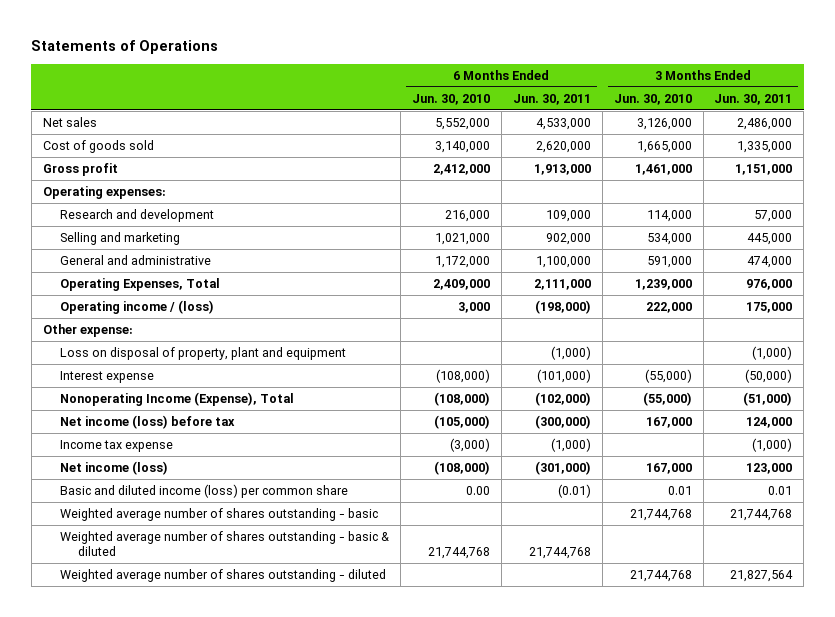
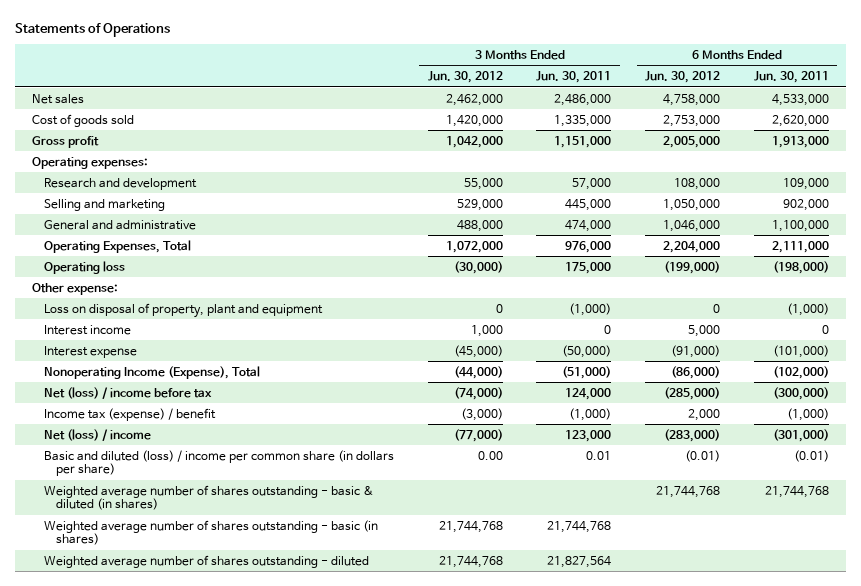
- | 6 Months Ended Jun. 30, 2010 | 6 Months Ended Jun. 30, 2011 | 3 Months Ended Jun. 30, 2010 | 3 Months Ended Jun. 30, 2011
+ | 3 Months Ended Jun. 30, 2012 | 3 Months Ended Jun. 30, 2011 | 6 Months Ended Jun. 30, 2012 | 6 Months Ended Jun. 30, 2011
- Operating income / (loss) | 3,000 | (198,000) | 222,000 | 175,000
+ Operating loss | (30,000) | 175,000 | (199,000) | (198,000)
+ Interest income | 1,000 | 0 | 5,000 | 0
- Net income (loss) before tax | (105,000) | (300,000) | 167,000 | 124,000
- Income tax expense | (3,000) | (1,000) | | (1,000)
- Net income (loss) | (108,000) | (301,000) | 167,000 | 123,000
- Basic and diluted income (loss) per common share | 0.00 | (0.01) | 0.01 | 0.01
- Weighted average number of shares outstanding - basic | | | 21,744,768 | 21,744,768
- Weighted average number of shares outstanding - basic & diluted | 21,744,768 | 21,744,768 | |
+ Net (loss) / income before tax | (74,000) | 124,000 | (285,000) | (300,000)
+ Income tax (expense) / benefit | (3,000) | (1,000) | 2,000 | (1,000)
+ Net (loss) / income | (77,000) | 123,000 | (283,000) | (301,000)
+ Basic and diluted (loss) / income per common share (in dollars per share) | 0.00 | 0.01 | (0.01) | (0.01)
+ Weighted average number of shares outstanding - basic & diluted (in shares) | | | 21,744,768 | 21,744,768
+ Weighted average number of shares outstanding - basic (in shares) | 21,744,768 | 21,744,768 | |

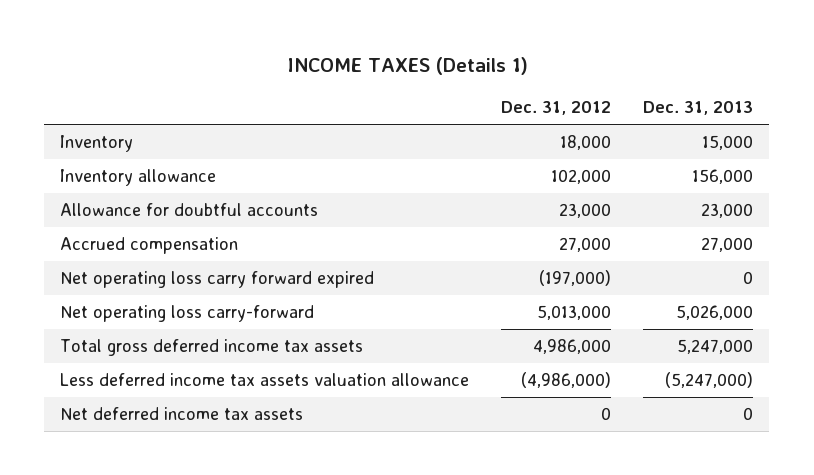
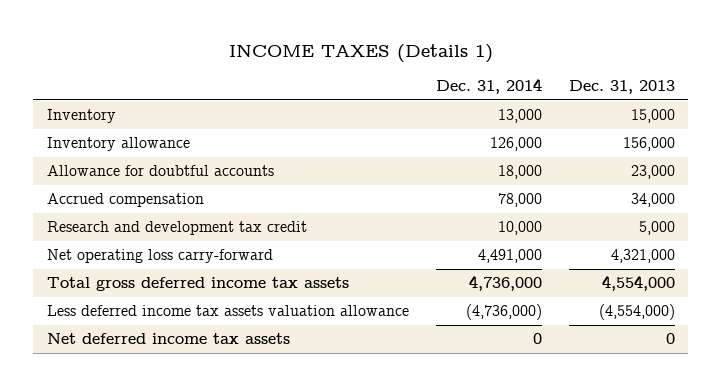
- | Dec. 31, 2012 | Dec. 31, 2013
+ | Dec. 31, 2014 | Dec. 31, 2013
- Accrued compensation | 27,000 | 27,000
- Net operating loss carry forward expired | (197,000) | 0
- Net operating loss carry-forward | 5,013,000 | 5,026,000
- Total gross deferred income tax assets | 4,986,000 | 5,247,000
- Less deferred income tax assets valuation allowance | (4,986,000) | (5,247,000)
+ Accrued compensation | 78,000 | 34,000
+ Research and development tax credit | 10,000 | 5,000
+ Net operating loss carry-forward | 4,491,000 | 4,321,000
+ Total gross deferred income tax assets | 4,736,000 | 4,554,000
+ Less deferred income tax assets valuation allowance | (4,736,000) | (4,554,000)

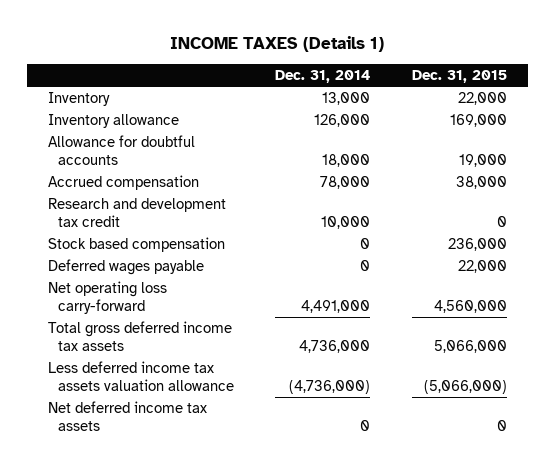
- | Dec. 31, 2014 | Dec. 31, 2013
+ | Dec. 31, 2014 | Dec. 31, 2015
+ Stock based compensation | 0 | 236,000
+ Deferred wages payable | 0 | 22,000

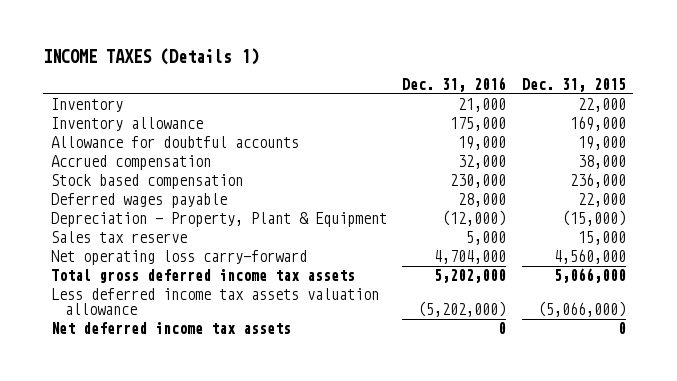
- | Dec. 31, 2014 | Dec. 31, 2015
+ | Dec. 31, 2016 | Dec. 31, 2015
- Research and development tax credit | 10,000 | 0
+ Depreciation - Property, Plant & Equipment | (12,000) | (15,000)
+ Sales tax reserve | 5,000 | 15,000

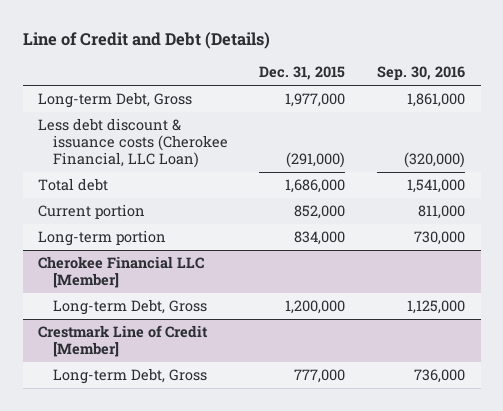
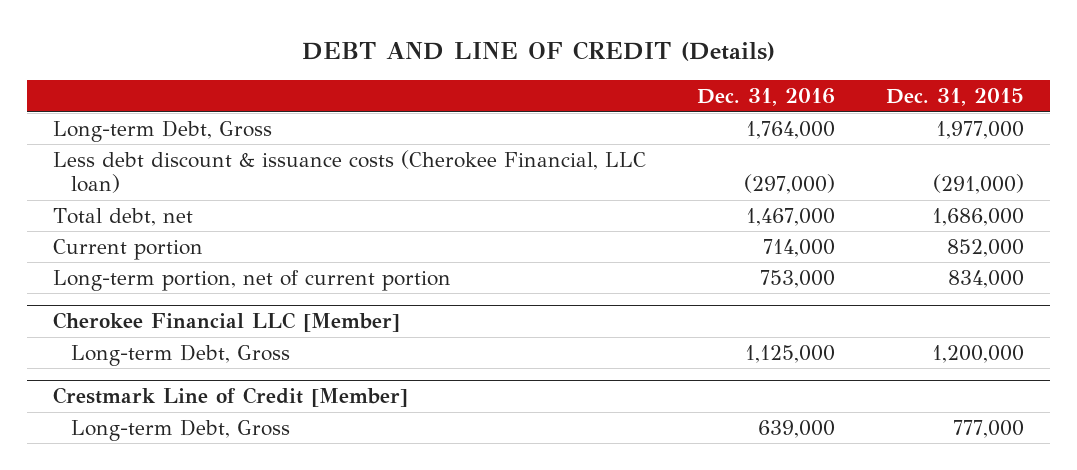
- Line of Credit and Debt (Details)
+ DEBT AND LINE OF CREDIT (Details)
- | Dec. 31, 2015 | Sep. 30, 2016
+ | Dec. 31, 2016 | Dec. 31, 2015
- Less debt discount & issuance costs (Cherokee Financial, LLC Loan) | (291,000) | (320,000)
- Total debt | 1,686,000 | 1,541,000
+ Less debt discount & issuance costs (Cherokee Financial, LLC loan) | (297,000) | (291,000)
+ Total debt, net | 1,467,000 | 1,686,000
- Long-term portion | 834,000 | 730,000
+ Long-term portion, net of current portion | 753,000 | 834,000

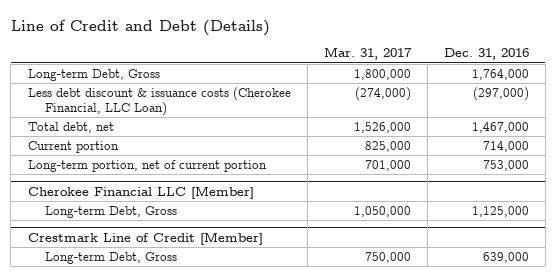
- DEBT AND LINE OF CREDIT (Details)
+ Line of Credit and Debt (Details)
- | Dec. 31, 2016 | Dec. 31, 2015
+ | Mar. 31, 2017 | Dec. 31, 2016
- Less debt discount & issuance costs (Cherokee Financial, LLC loan) | (297,000) | (291,000)
+ Less debt discount & issuance costs (Cherokee Financial, LLC Loan) | (274,000) | (297,000)

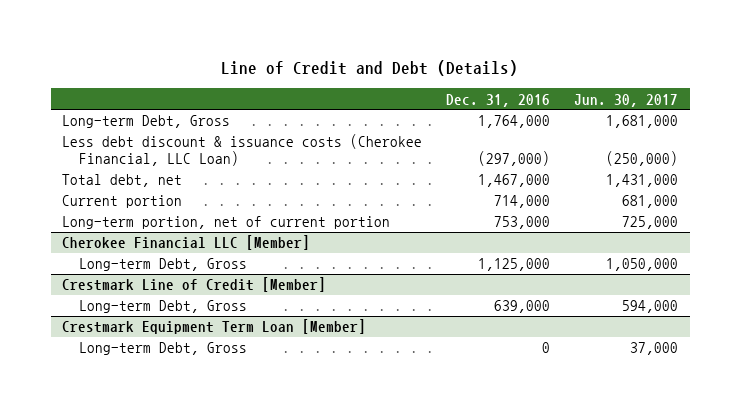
- | Mar. 31, 2017 | Dec. 31, 2016
+ | Dec. 31, 2016 | Jun. 30, 2017
+ Crestmark Equipment Term Loan [Member]
+ Long-term Debt, Gross | 0 | 37,000

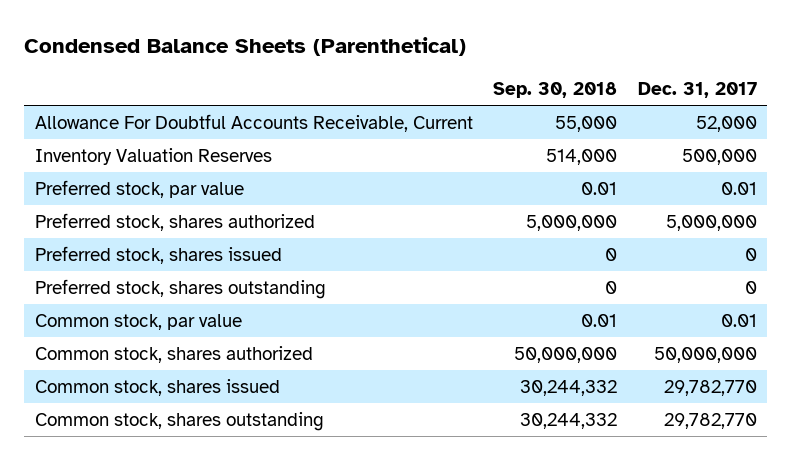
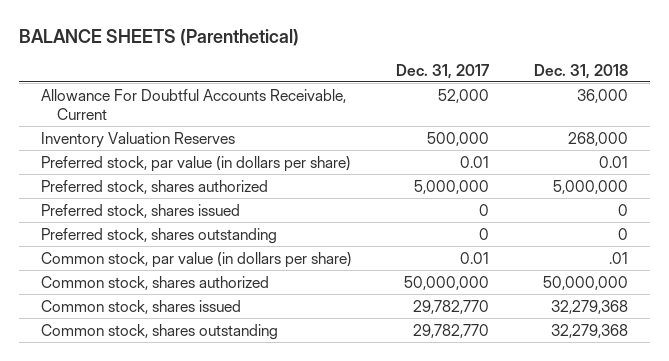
- Condensed Balance Sheets (Parenthetical)
+ BALANCE SHEETS (Parenthetical)
- | Sep. 30, 2018 | Dec. 31, 2017
+ | Dec. 31, 2017 | Dec. 31, 2018
- Preferred stock, par value | 0.01 | 0.01
+ Preferred stock, par value (in dollars per share) | 0.01 | 0.01
- Common stock, par value | 0.01 | 0.01
+ Common stock, par value (in dollars per share) | 0.01 | .01

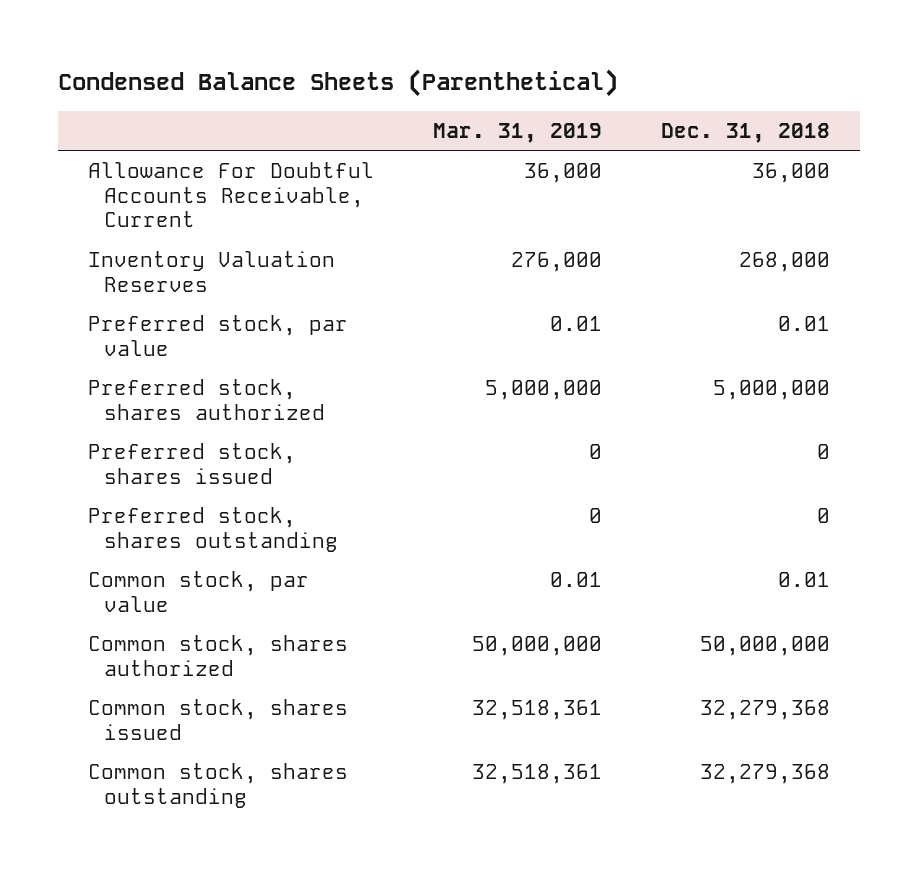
- BALANCE SHEETS (Parenthetical)
+ Condensed Balance Sheets (Parenthetical)
- | Dec. 31, 2017 | Dec. 31, 2018
+ | Mar. 31, 2019 | Dec. 31, 2018
- Preferred stock, par value (in dollars per share) | 0.01 | 0.01
+ Preferred stock, par value | 0.01 | 0.01
- Common stock, par value (in dollars per share) | 0.01 | .01
+ Common stock, par value | 0.01 | 0.01

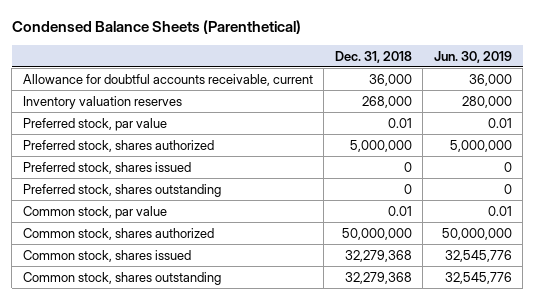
- | Mar. 31, 2019 | Dec. 31, 2018
+ | Dec. 31, 2018 | Jun. 30, 2019
- Allowance For Doubtful Accounts Receivable, Current | 36,000 | 36,000
- Inventory Valuation Reserves | 276,000 | 268,000
+ Allowance for doubtful accounts receivable, current | 36,000 | 36,000
+ Inventory valuation reserves | 268,000 | 280,000

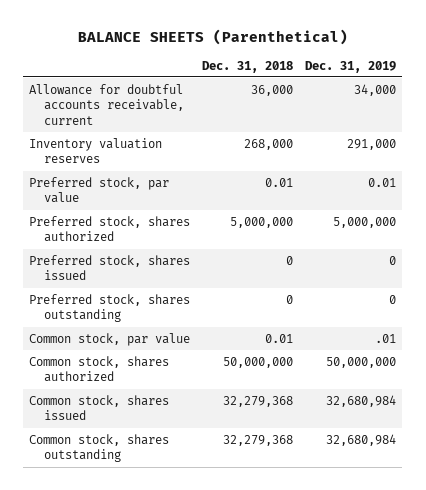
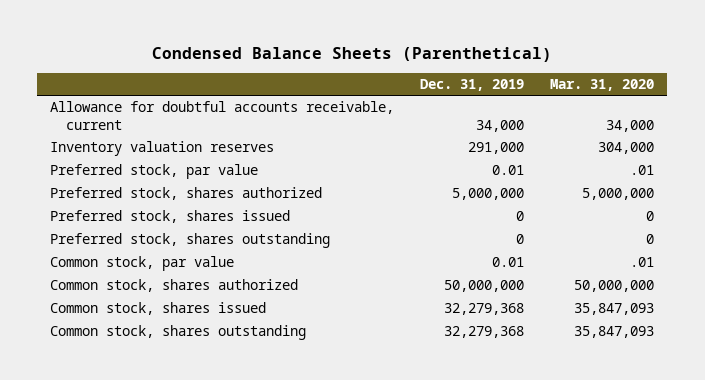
- BALANCE SHEETS (Parenthetical)
+ Condensed Balance Sheets (Parenthetical)
- | Dec. 31, 2018 | Dec. 31, 2019
+ | Dec. 31, 2019 | Mar. 31, 2020
- Common stock, par value | 0.01 | .01
+ Common stock, par value | 0.01 | .01
- Common stock, shares issued | 32,279,368 | 32,680,984
- Common stock, shares outstanding | 32,279,368 | 32,680,984
+ Common stock, shares issued | 32,279,368 | 35,847,093
+ Common stock, shares outstanding | 32,279,368 | 35,847,093

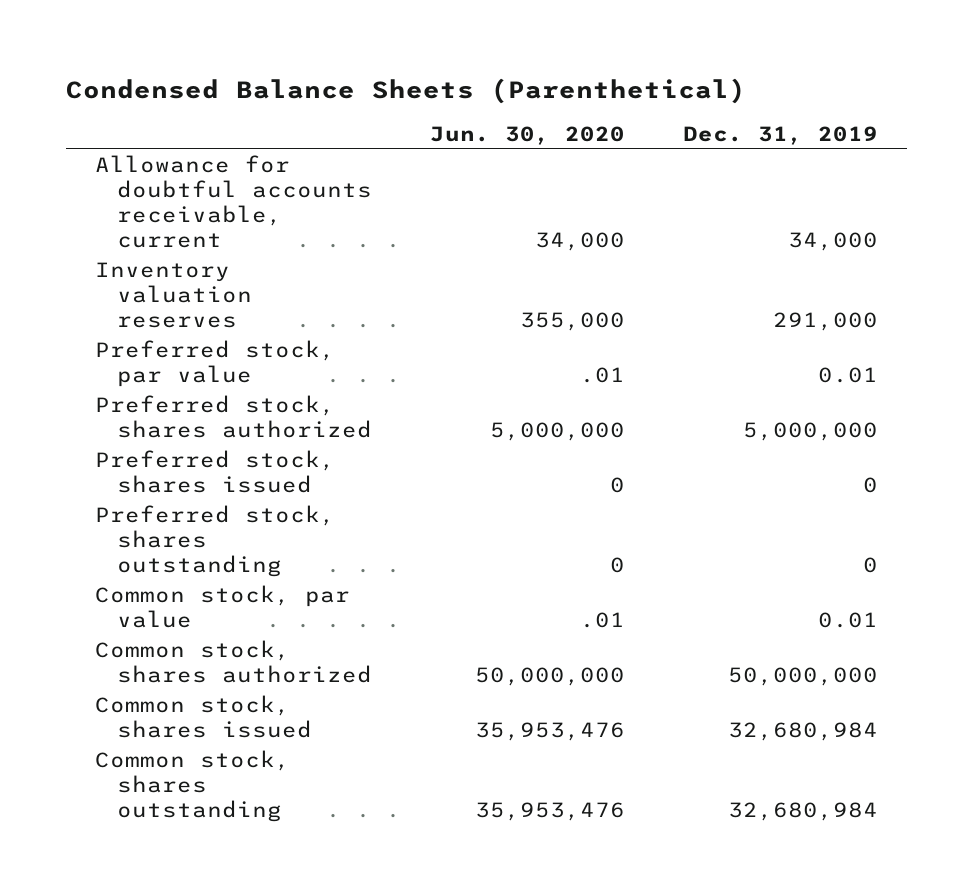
- | Dec. 31, 2019 | Mar. 31, 2020
+ | Jun. 30, 2020 | Dec. 31, 2019
- Common stock, shares issued | 32,279,368 | 35,847,093
- Common stock, shares outstanding | 32,279,368 | 35,847,093
+ Common stock, shares issued | 35,953,476 | 32,680,984
+ Common stock, shares outstanding | 35,953,476 | 32,680,984

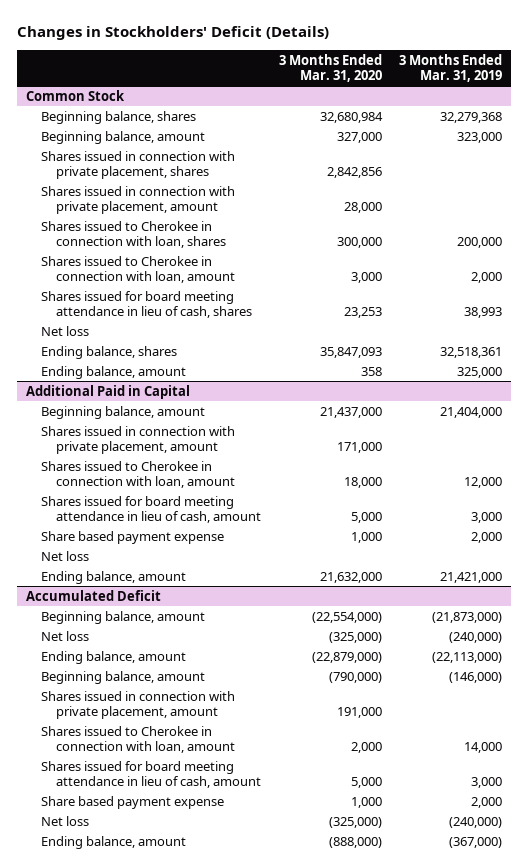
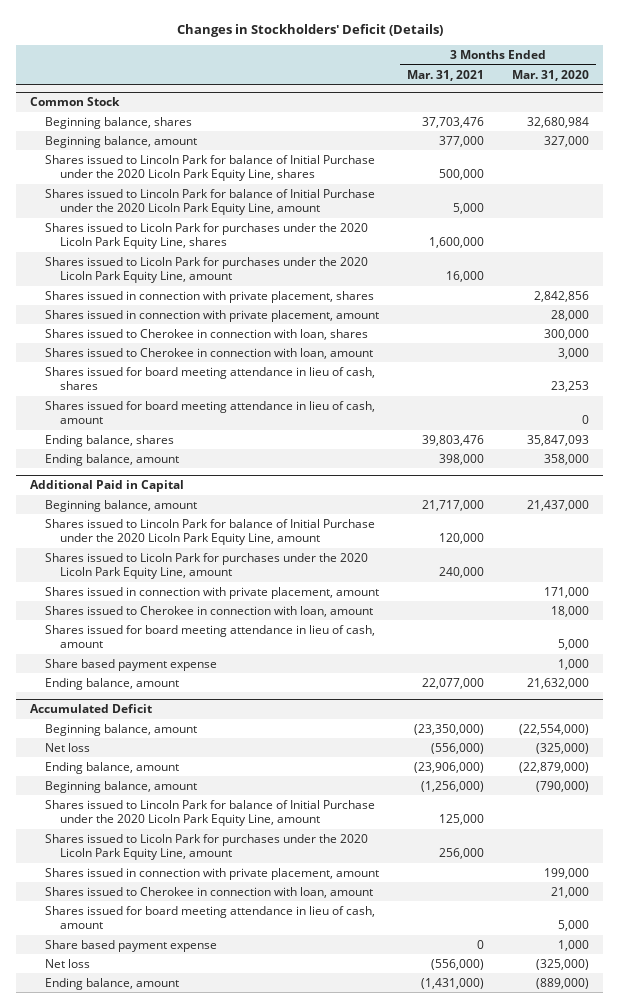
- | 3 Months Ended Mar. 31, 2020 | 3 Months Ended Mar. 31, 2019
+ | 3 Months Ended Mar. 31, 2021 | 3 Months Ended Mar. 31, 2020
@ Common Stock
+ Shares issued to Lincoln Park for balance of Initial Purchase under the 2020 Licoln Park Equity Line, shares | 500,000 |
+ Shares issued to Lincoln Park for balance of Initial Purchase under the 2020 Licoln Park Equity Line, amount | 5,000 |
+ Shares issued to Licoln Park for purchases under the 2020 Licoln Park Equity Line, shares | 1,600,000 |
+ Shares issued to Licoln Park for purchases under the 2020 Licoln Park Equity Line, amount | 16,000 |
- Net loss
+ Shares issued for board meeting attendance in lieu of cash, amount | | 0
- Ending balance, amount | 358 | 325,000
+ Ending balance, amount | 398,000 | 358,000
@ Additional Paid in Capital
+ Shares issued to Lincoln Park for balance of Initial Purchase under the 2020 Licoln Park Equity Line, amount | 120,000 |
+ Shares issued to Licoln Park for purchases under the 2020 Licoln Park Equity Line, amount | 240,000 |
- Net loss
@ Accumulated Deficit
- Shares issued in connection with private placement, amount | 191,000 |
- Shares issued to Cherokee in connection with loan, amount | 2,000 | 14,000
+ Shares issued to Lincoln Park for balance of Initial Purchase under the 2020 Licoln Park Equity Line, amount | 125,000 |
+ Shares issued to Licoln Park for purchases under the 2020 Licoln Park Equity Line, amount | 256,000 |
+ Shares issued in connection with private placement, amount | | 199,000
+ Shares issued to Cherokee in connection with loan, amount | | 21,000
- Ending balance, amount | (888,000) | (367,000)
+ Ending balance, amount | (1,431,000) | (889,000)

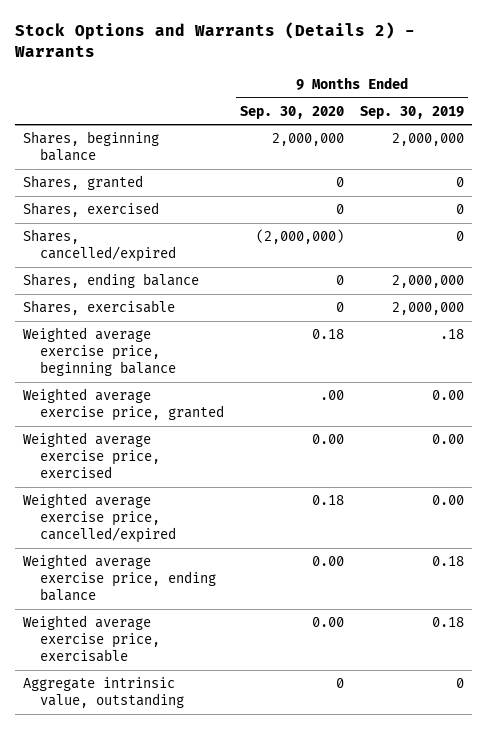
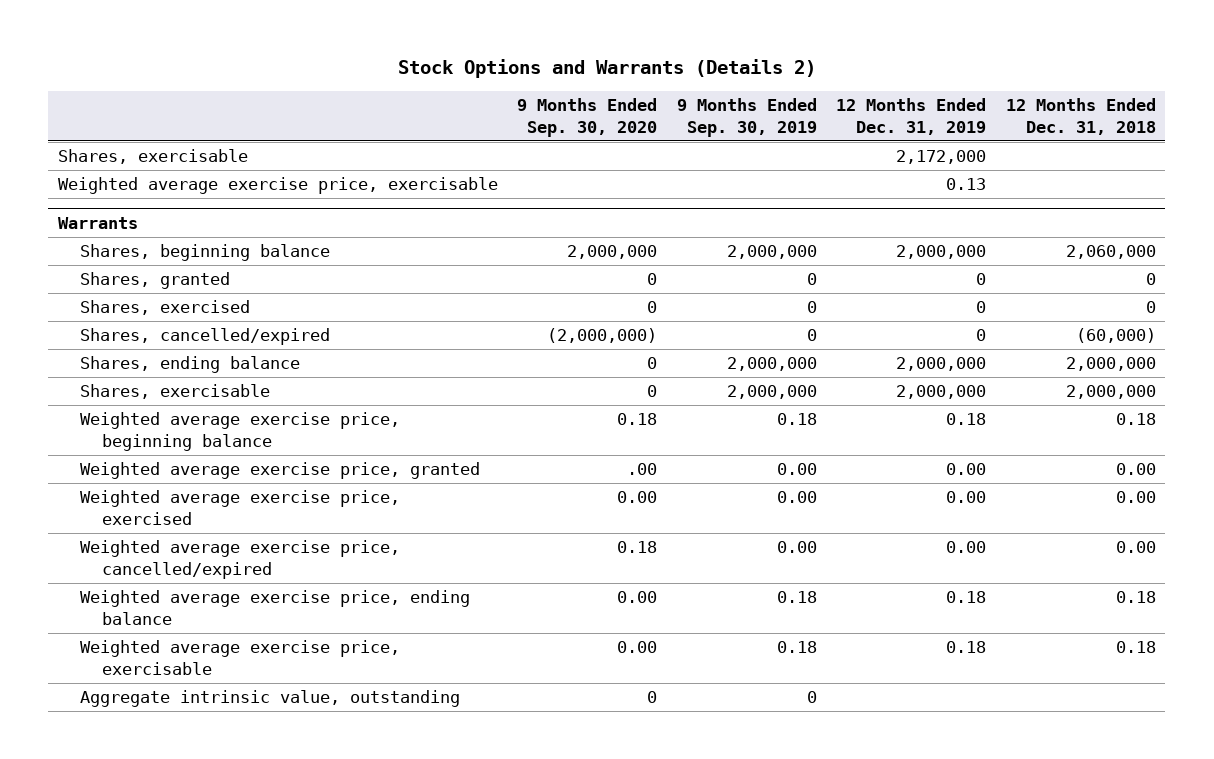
- Stock Options and Warrants (Details 2) - Warrants
+ Stock Options and Warrants (Details 2)
- | 9 Months Ended Sep. 30, 2020 | 9 Months Ended Sep. 30, 2019
+ | 9 Months Ended Sep. 30, 2020 | 9 Months Ended Sep. 30, 2019 | 12 Months Ended Dec. 31, 2019 | 12 Months Ended Dec. 31, 2018
+ Shares, exercisable | | | 2,172,000 |
+ Weighted average exercise price, exercisable | | | 0.13 |
+ Warrants
- Weighted average exercise price, beginning balance | 0.18 | .18
+ Weighted average exercise price, beginning balance | 0.18 | 0.18 | 0.18 | 0.18

